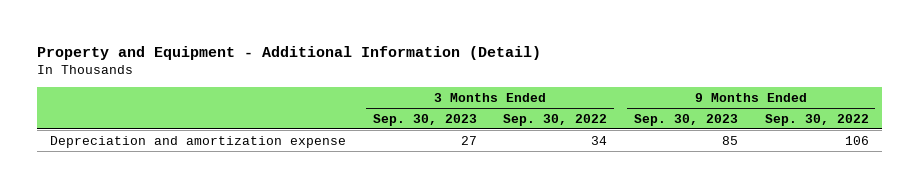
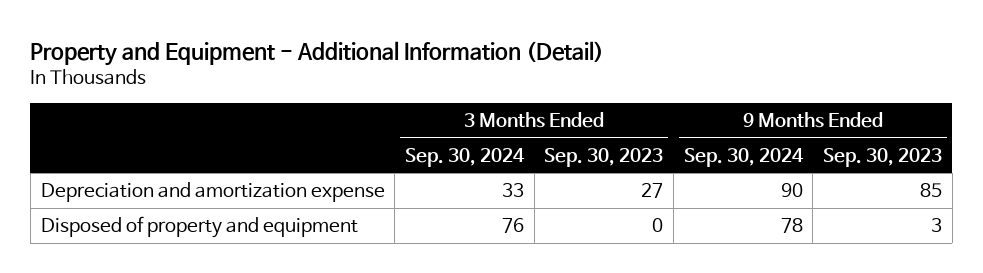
- | 3 Months Ended Sep. 30, 2023 | 3 Months Ended Sep. 30, 2022 | 9 Months Ended Sep. 30, 2023 | 9 Months Ended Sep. 30, 2022
+ | 3 Months Ended Sep. 30, 2024 | 3 Months Ended Sep. 30, 2023 | 9 Months Ended Sep. 30, 2024 | 9 Months Ended Sep. 30, 2023
+ Disposed of property and equipment | 76 | 0 | 78 | 3

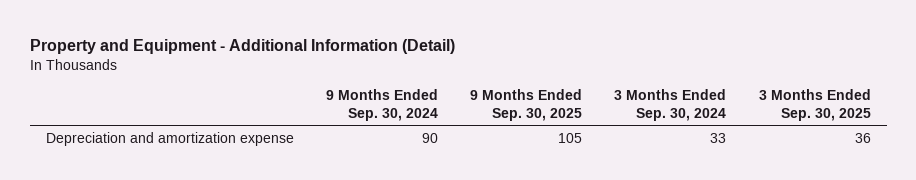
- | 3 Months Ended Sep. 30, 2024 | 3 Months Ended Sep. 30, 2023 | 9 Months Ended Sep. 30, 2024 | 9 Months Ended Sep. 30, 2023
+ | 9 Months Ended Sep. 30, 2024 | 9 Months Ended Sep. 30, 2025 | 3 Months Ended Sep. 30, 2024 | 3 Months Ended Sep. 30, 2025
- Disposed of property and equipment | 76 | 0 | 78 | 3

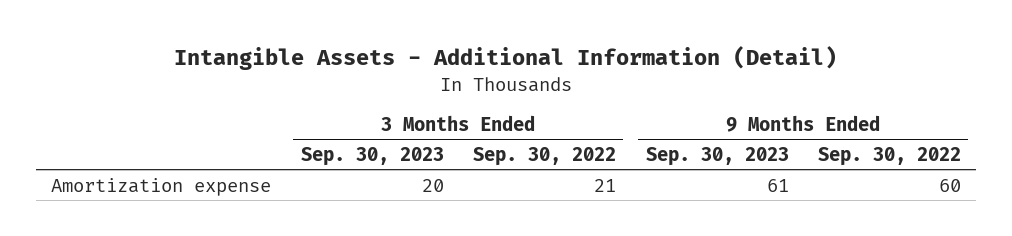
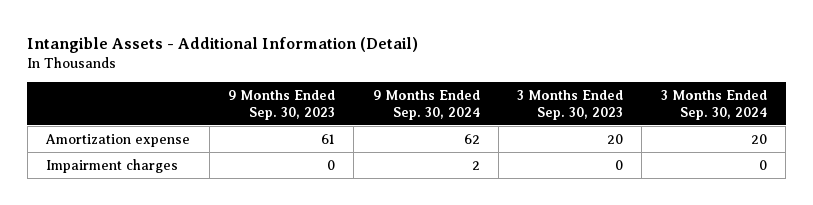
- | 3 Months Ended Sep. 30, 2023 | 3 Months Ended Sep. 30, 2022 | 9 Months Ended Sep. 30, 2023 | 9 Months Ended Sep. 30, 2022
+ | 9 Months Ended Sep. 30, 2023 | 9 Months Ended Sep. 30, 2024 | 3 Months Ended Sep. 30, 2023 | 3 Months Ended Sep. 30, 2024
+ Impairment charges | 0 | 2 | 0 | 0

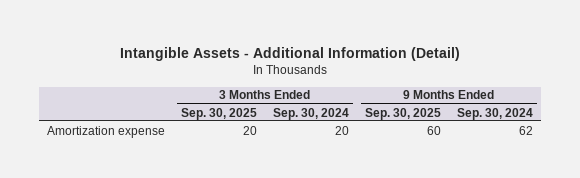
- | 9 Months Ended Sep. 30, 2023 | 9 Months Ended Sep. 30, 2024 | 3 Months Ended Sep. 30, 2023 | 3 Months Ended Sep. 30, 2024
+ | 3 Months Ended Sep. 30, 2025 | 3 Months Ended Sep. 30, 2024 | 9 Months Ended Sep. 30, 2025 | 9 Months Ended Sep. 30, 2024
- Impairment charges | 0 | 2 | 0 | 0

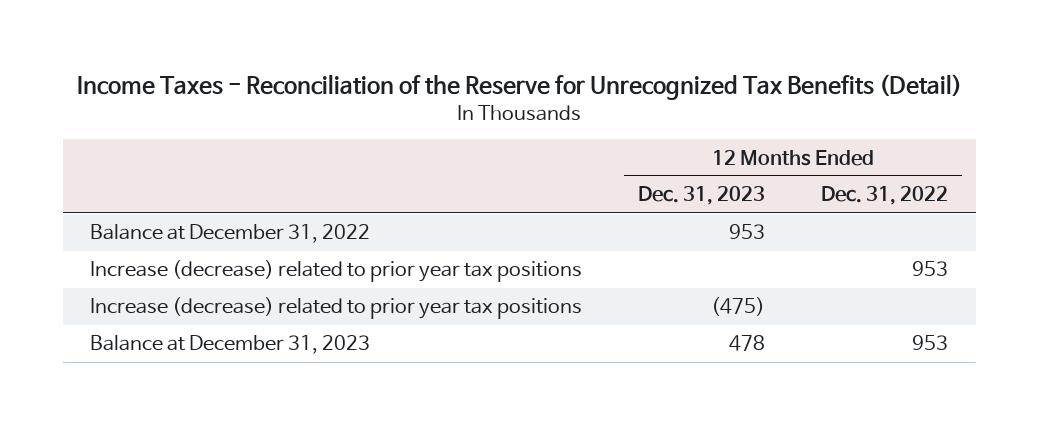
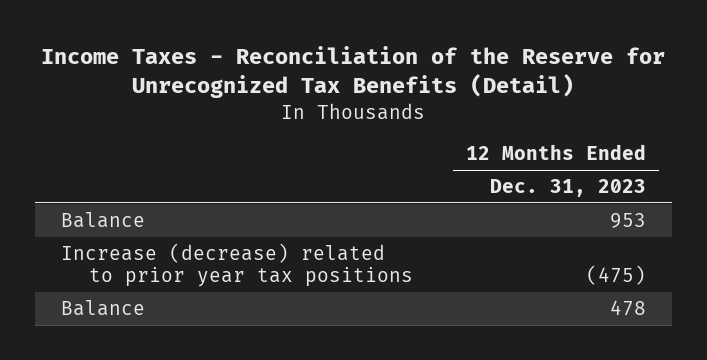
- | 12 Months Ended Dec. 31, 2023 | 12 Months Ended Dec. 31, 2022
+ | 12 Months Ended Dec. 31, 2023
- Balance at December 31, 2022 | 953 |
- Increase (decrease) related to prior year tax positions | | 953
+ Balance | 953
- Balance at December 31, 2023 | 478 | 953
+ Balance | 478

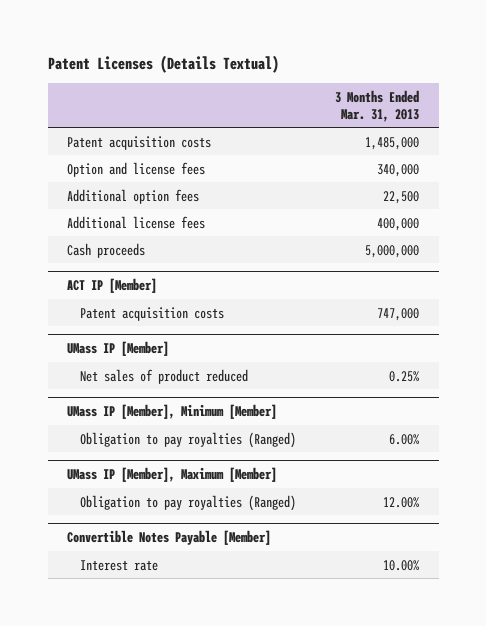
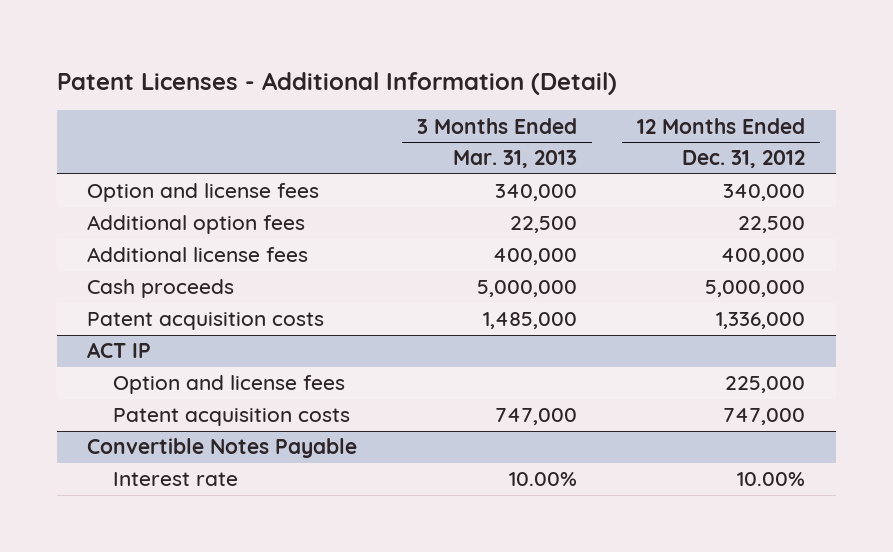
- Patent Licenses (Details Textual)
+ Patent Licenses - Additional Information (Detail)
- | 3 Months Ended Mar. 31, 2013
+ | 3 Months Ended Mar. 31, 2013 | 12 Months Ended Dec. 31, 2012
- ACT IP [Member]
moved down: Patent acquisition costs | 1,485,000 | 1,336,000
+ ACT IP
+ Option and license fees | | 225,000
- UMass IP [Member]
- Net sales of product reduced | 0.25%
- UMass IP [Member], Minimum [Member]
- Obligation to pay royalties (Ranged) | 6.00%
- UMass IP [Member], Maximum [Member]
- Obligation to pay royalties (Ranged) | 12.00%
- Convertible Notes Payable [Member]
+ Convertible Notes Payable

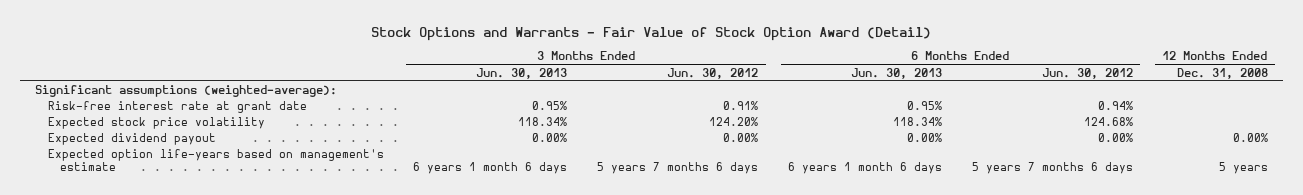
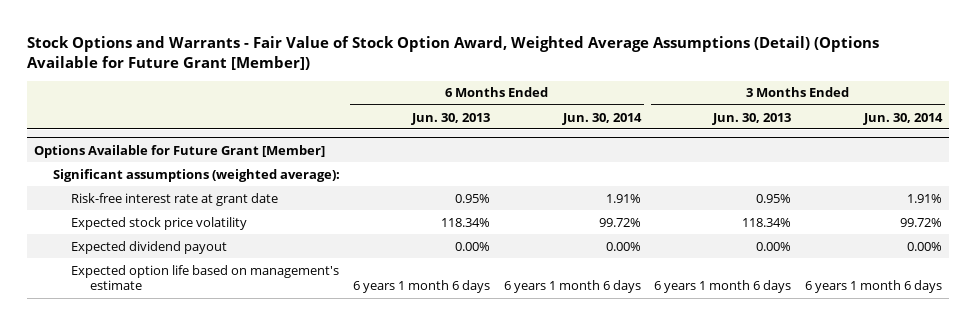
- Stock Options and Warrants - Fair Value of Stock Option Award (Detail)
+ Stock Options and Warrants - Fair Value of Stock Option Award, Weighted Average Assumptions (Detail) (Options Available for Future Grant [Member])
- | 3 Months Ended Jun. 30, 2013 | 3 Months Ended Jun. 30, 2012 | 6 Months Ended Jun. 30, 2013 | 6 Months Ended Jun. 30, 2012 | 12 Months Ended Dec. 31, 2008
+ | 6 Months Ended Jun. 30, 2013 | 6 Months Ended Jun. 30, 2014 | 3 Months Ended Jun. 30, 2013 | 3 Months Ended Jun. 30, 2014
- Significant assumptions (weighted-average):
+ Options Available for Future Grant [Member]
+ Significant assumptions (weighted average):
- Expected option life-years based on management's estimate | 6 years 1 month 6 days | 5 years 7 months 6 days | 6 years 1 month 6 days | 5 years 7 months 6 days | 5 years
+ Expected option life based on management's estimate | 6 years 1 month 6 days | 6 years 1 month 6 days | 6 years 1 month 6 days | 6 years 1 month 6 days

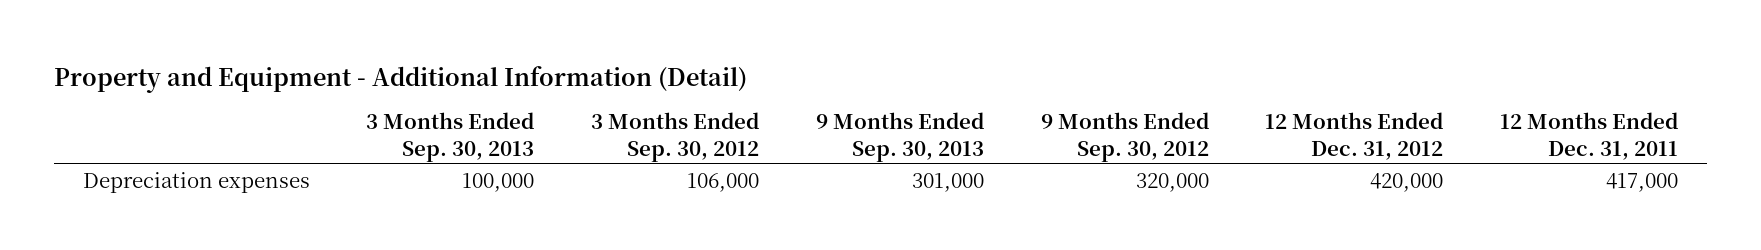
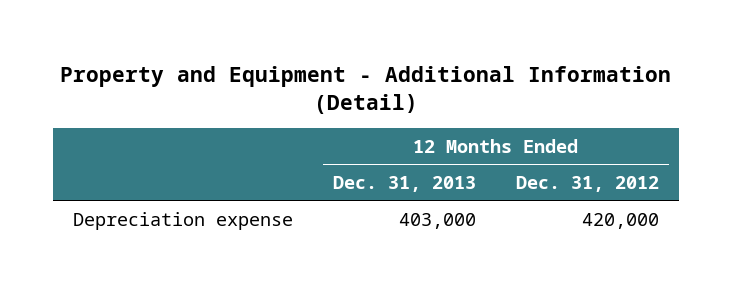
- | 3 Months Ended Sep. 30, 2013 | 3 Months Ended Sep. 30, 2012 | 9 Months Ended Sep. 30, 2013 | 9 Months Ended Sep. 30, 2012 | 12 Months Ended Dec. 31, 2012 | 12 Months Ended Dec. 31, 2011
+ | 12 Months Ended Dec. 31, 2013 | 12 Months Ended Dec. 31, 2012
- Depreciation expenses | 100,000 | 106,000 | 301,000 | 320,000 | 420,000 | 417,000
+ Depreciation expense | 403,000 | 420,000

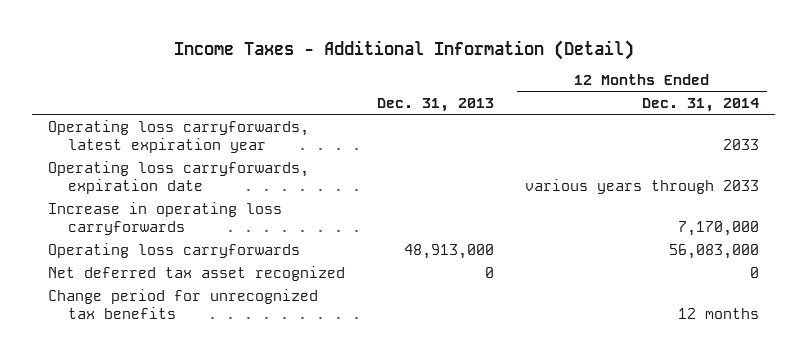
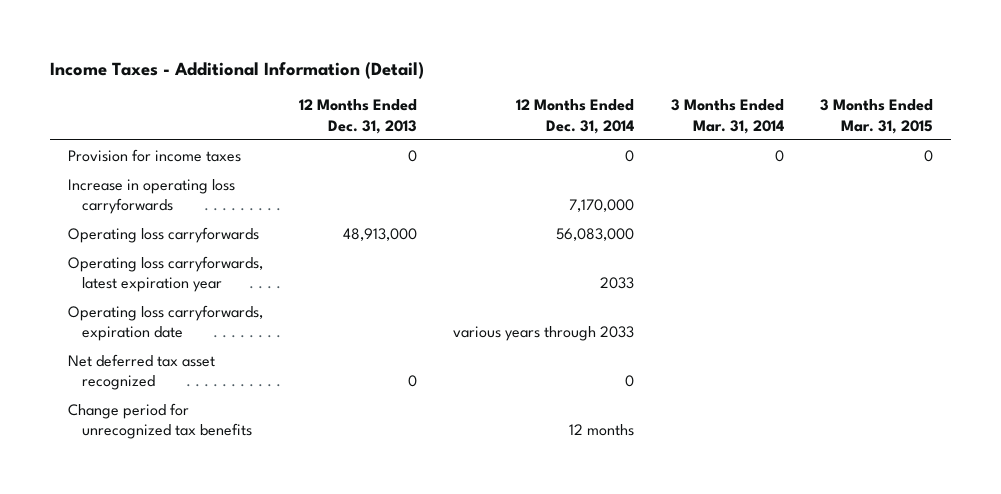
- | Dec. 31, 2013 | 12 Months Ended Dec. 31, 2014
+ | 12 Months Ended Dec. 31, 2013 | 12 Months Ended Dec. 31, 2014 | 3 Months Ended Mar. 31, 2014 | 3 Months Ended Mar. 31, 2015
+ Provision for income taxes | 0 | 0 | 0 | 0
moved down: Operating loss carryforwards, latest expiration year | | 2033 | |
moved down: Operating loss carryforwards, expiration date | | various years through 2033 | |

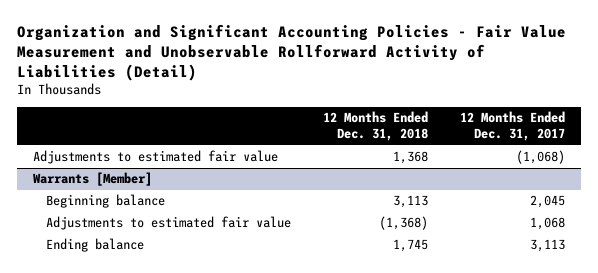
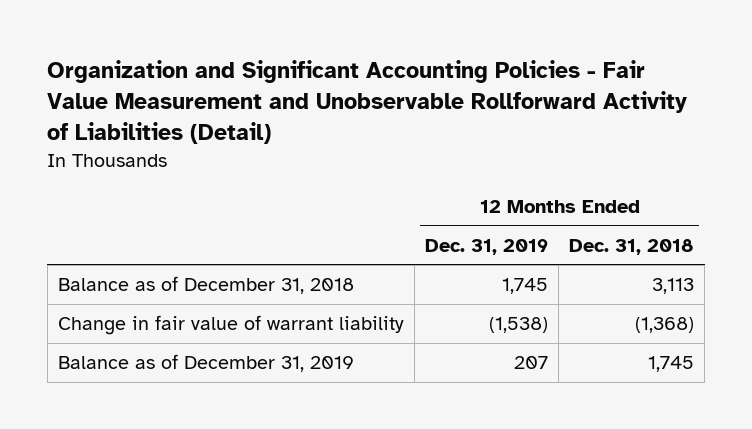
- | 12 Months Ended Dec. 31, 2018 | 12 Months Ended Dec. 31, 2017
+ | 12 Months Ended Dec. 31, 2019 | 12 Months Ended Dec. 31, 2018
- Adjustments to estimated fair value | 1,368 | (1,068)
- Warrants [Member]
- Beginning balance | 3,113 | 2,045
- Adjustments to estimated fair value | (1,368) | 1,068
- Ending balance | 1,745 | 3,113
+ Balance as of December 31, 2018 | 1,745 | 3,113
+ Change in fair value of warrant liability | (1,538) | (1,368)
+ Balance as of December 31, 2019 | 207 | 1,745

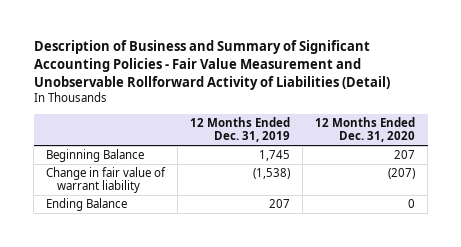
- Organization and Significant Accounting Policies - Fair Value Measurement and Unobservable Rollforward Activity of Liabilities (Detail)
+ Description of Business and Summary of Significant Accounting Policies - Fair Value Measurement and Unobservable Rollforward Activity of Liabilities (Detail)
- | 12 Months Ended Dec. 31, 2019 | 12 Months Ended Dec. 31, 2018
+ | 12 Months Ended Dec. 31, 2019 | 12 Months Ended Dec. 31, 2020
- Balance as of December 31, 2018 | 1,745 | 3,113
+ Beginning Balance | 1,745 | 207
- Balance as of December 31, 2019 | 207 | 1,745
+ Ending Balance | 207 | 0

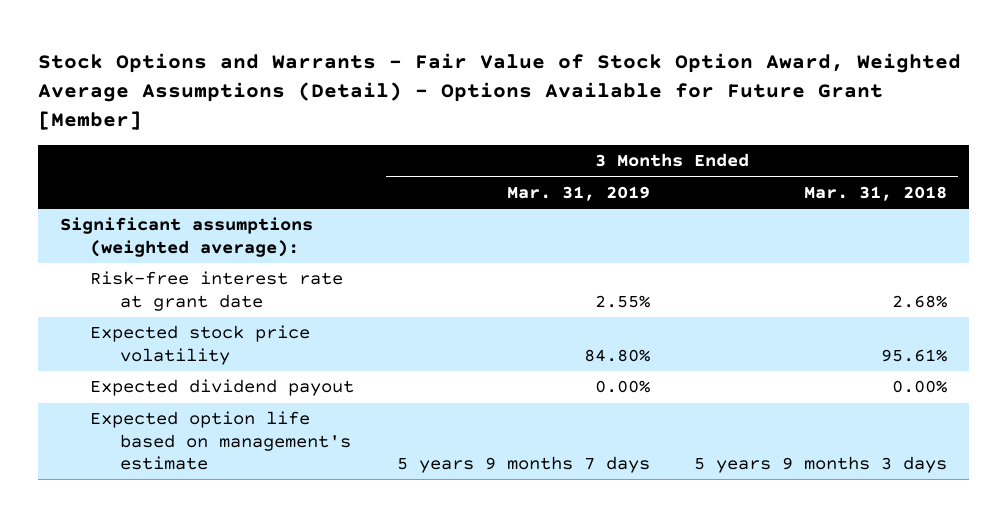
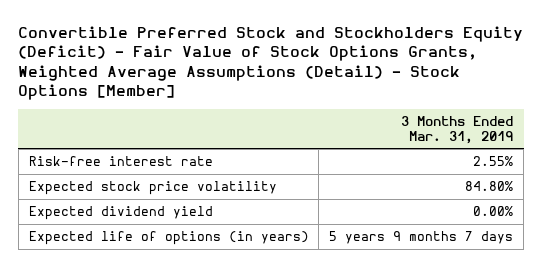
- Stock Options and Warrants - Fair Value of Stock Option Award, Weighted Average Assumptions (Detail) - Options Available for Future Grant [Member]
+ Convertible Preferred Stock and Stockholders Equity (Deficit) - Fair Value of Stock Options Grants, Weighted Average Assumptions (Detail) - Stock Options [Member]
- | 3 Months Ended Mar. 31, 2019 | 3 Months Ended Mar. 31, 2018
+ | 3 Months Ended Mar. 31, 2019
- Significant assumptions (weighted average):
- Risk-free interest rate at grant date | 2.55% | 2.68%
+ Risk-free interest rate | 2.55%
- Expected dividend payout | 0.00% | 0.00%
- Expected option life based on management's estimate | 5 years 9 months 7 days | 5 years 9 months 3 days
+ Expected dividend yield | 0.00%
+ Expected life of options (in years) | 5 years 9 months 7 days

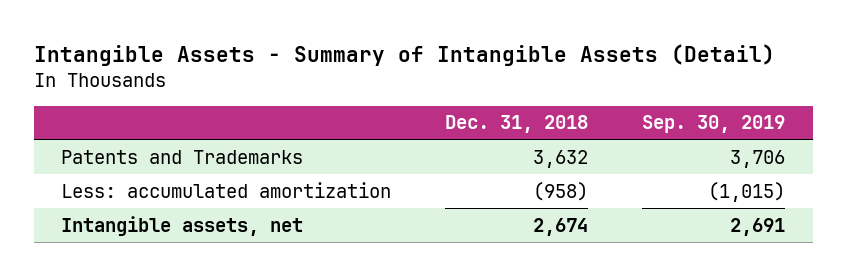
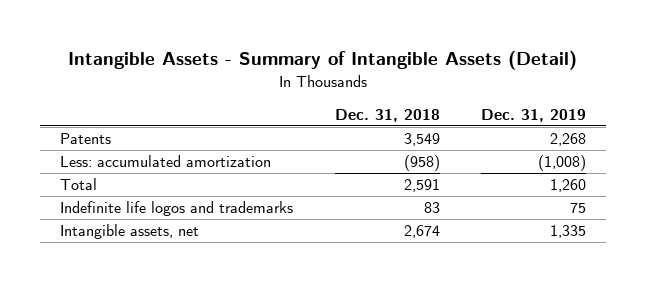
- | Dec. 31, 2018 | Sep. 30, 2019
+ | Dec. 31, 2018 | Dec. 31, 2019
- Patents and Trademarks | 3,632 | 3,706
+ Patents | 3,549 | 2,268
+ Total | 2,591 | 1,260
+ Indefinite life logos and trademarks | 83 | 75

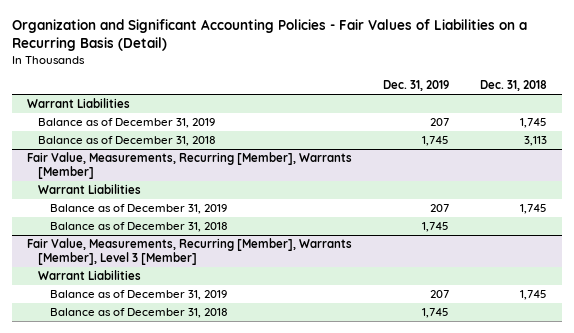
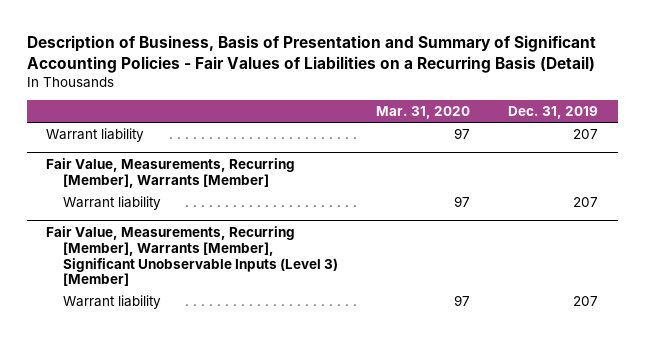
- Organization and Significant Accounting Policies - Fair Values of Liabilities on a Recurring Basis (Detail)
+ Description of Business, Basis of Presentation and Summary of Significant Accounting Policies - Fair Values of Liabilities on a Recurring Basis (Detail)
- | Dec. 31, 2019 | Dec. 31, 2018
+ | Mar. 31, 2020 | Dec. 31, 2019
- Warrant Liabilities
- Balance as of December 31, 2019 | 207 | 1,745
- Balance as of December 31, 2018 | 1,745 | 3,113
+ Warrant liability | 97 | 207
@ Fair Value, Measurements, Recurring [Member], Warrants [Member]
- Warrant Liabilities
- Balance as of December 31, 2019 | 207 | 1,745
- Balance as of December 31, 2018 | 1,745 |
- Fair Value, Measurements, Recurring [Member], Warrants [Member], Level 3 [Member]
- Warrant Liabilities
- Balance as of December 31, 2019 | 207 | 1,745
- Balance as of December 31, 2018 | 1,745 |
@ Fair Value, Measurements, Recurring [Member], Warrants [Member]
+ Warrant liability | 97 | 207
+ Fair Value, Measurements, Recurring [Member], Warrants [Member], Significant Unobservable Inputs (Level 3) [Member]
+ Warrant liability | 97 | 207

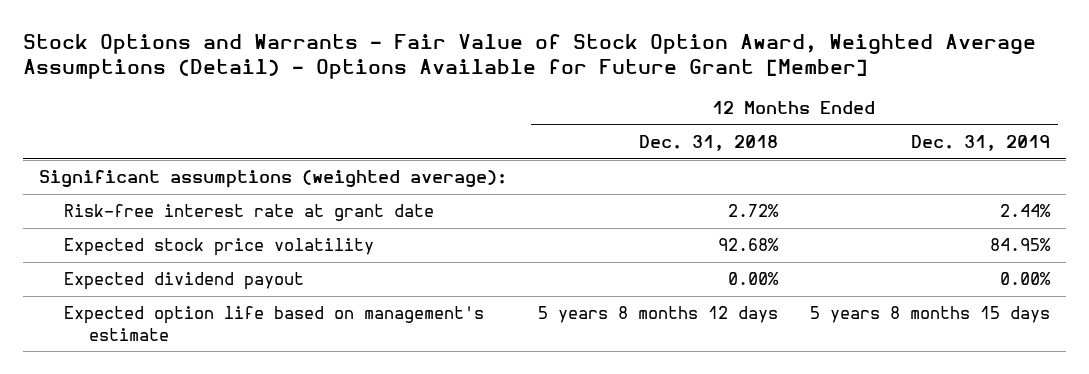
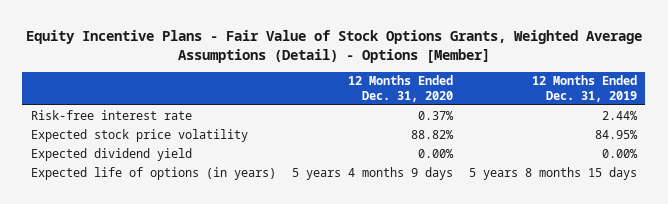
- Stock Options and Warrants - Fair Value of Stock Option Award, Weighted Average Assumptions (Detail) - Options Available for Future Grant [Member]
+ Equity Incentive Plans - Fair Value of Stock Options Grants, Weighted Average Assumptions (Detail) - Options [Member]
- | 12 Months Ended Dec. 31, 2018 | 12 Months Ended Dec. 31, 2019
+ | 12 Months Ended Dec. 31, 2020 | 12 Months Ended Dec. 31, 2019
- Significant assumptions (weighted average):
- Risk-free interest rate at grant date | 2.72% | 2.44%
+ Risk-free interest rate | 0.37% | 2.44%
- Expected dividend payout | 0.00% | 0.00%
- Expected option life based on management's estimate | 5 years 8 months 12 days | 5 years 8 months 15 days
+ Expected dividend yield | 0.00% | 0.00%
+ Expected life of options (in years) | 5 years 4 months 9 days | 5 years 8 months 15 days

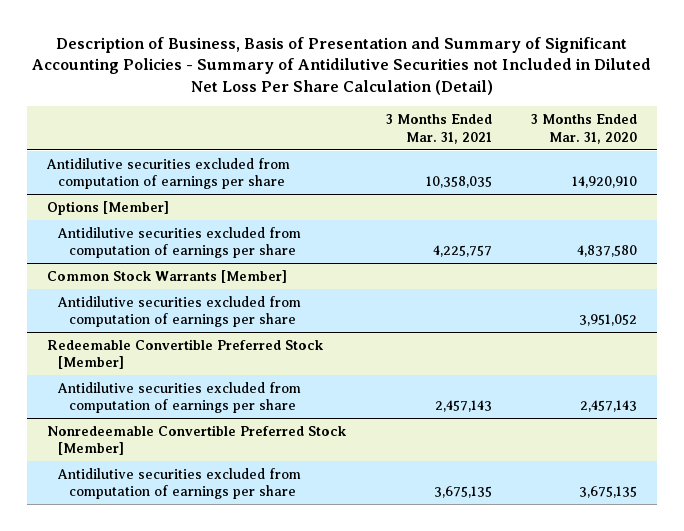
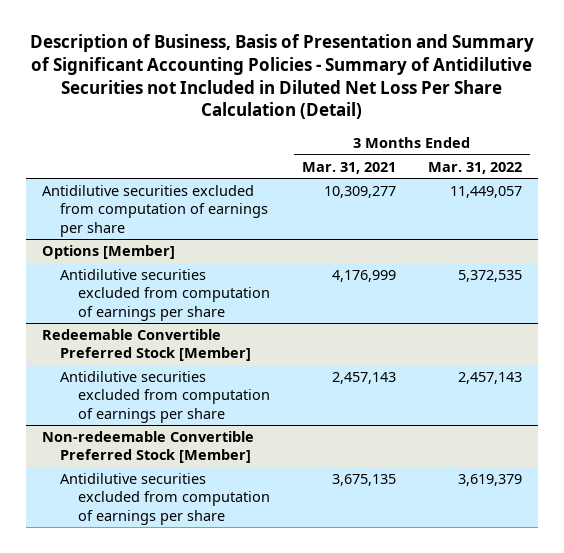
- | 3 Months Ended Mar. 31, 2021 | 3 Months Ended Mar. 31, 2020
+ | 3 Months Ended Mar. 31, 2021 | 3 Months Ended Mar. 31, 2022
- Antidilutive securities excluded from computation of earnings per share | 10,358,035 | 14,920,910
+ Antidilutive securities excluded from computation of earnings per share | 10,309,277 | 11,449,057
@ Options [Member]
- Antidilutive securities excluded from computation of earnings per share | 4,225,757 | 4,837,580
- Common Stock Warrants [Member]
- Antidilutive securities excluded from computation of earnings per share | | 3,951,052
@ Options [Member]
+ Antidilutive securities excluded from computation of earnings per share | 4,176,999 | 5,372,535
- Nonredeemable Convertible Preferred Stock [Member]
+ Non-redeemable Convertible Preferred Stock [Member]

